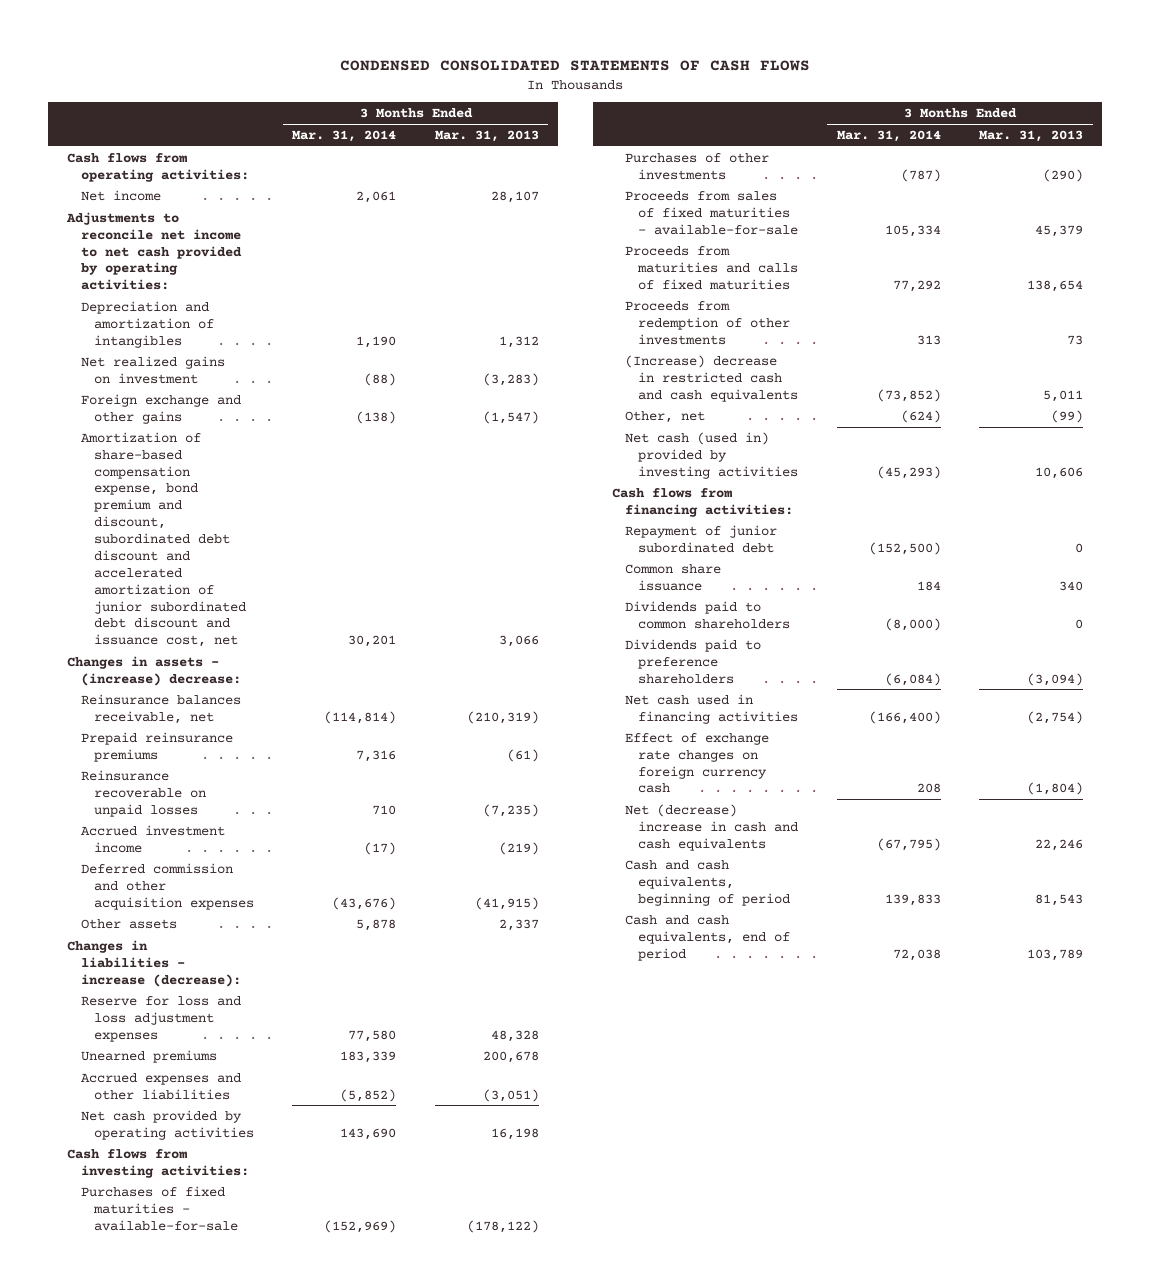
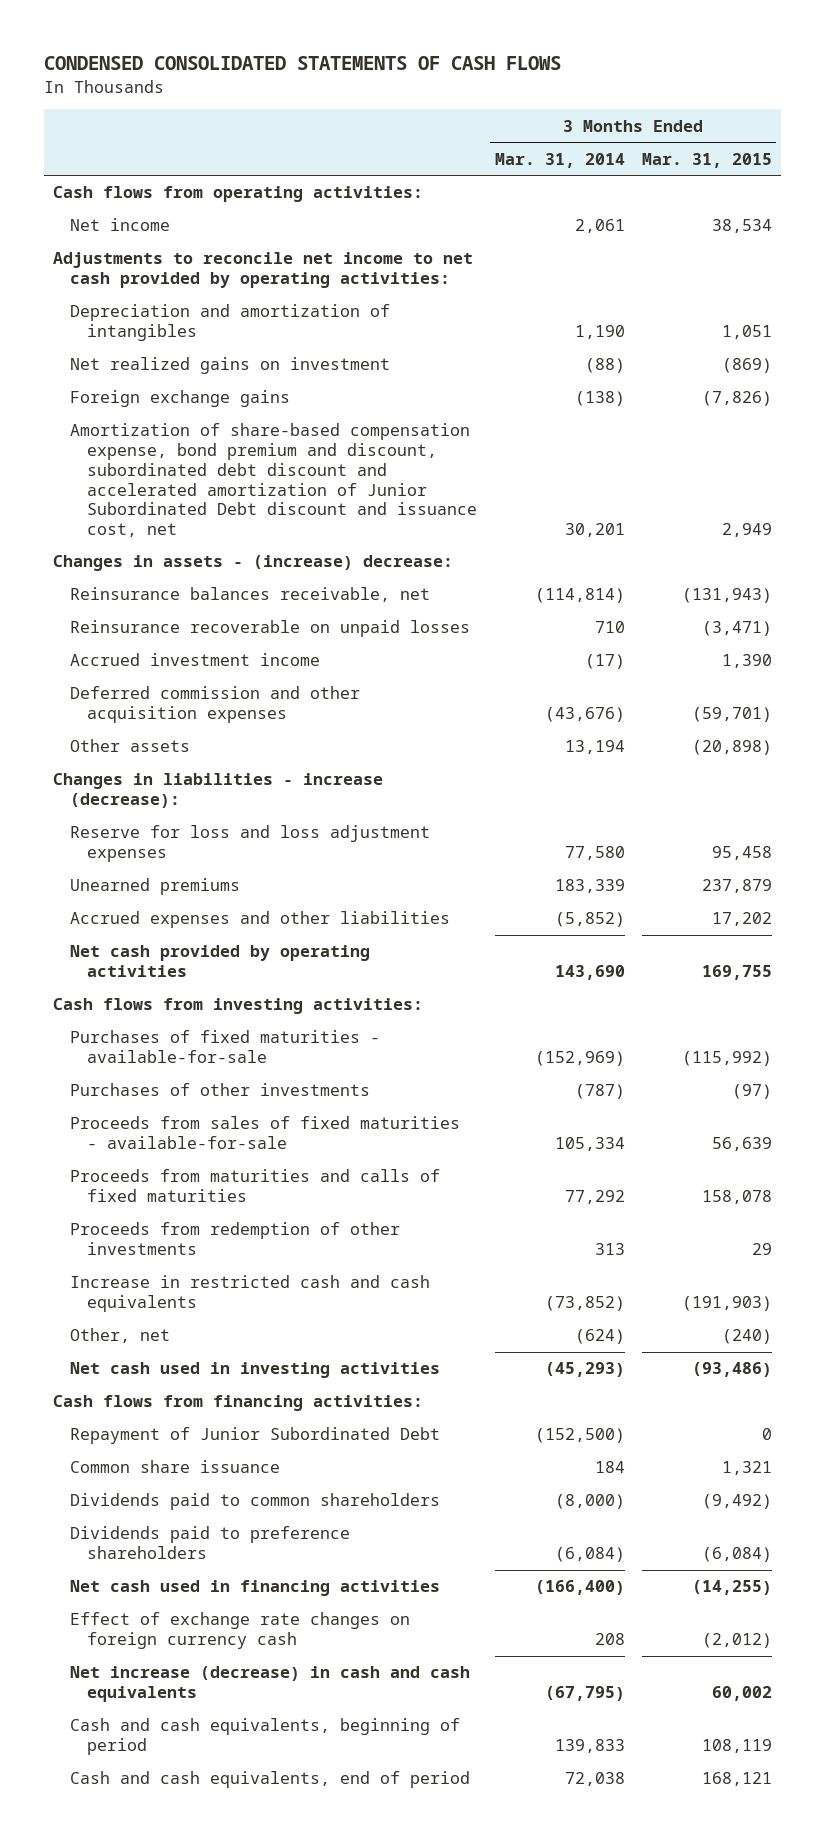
- | 3 Months Ended Mar. 31, 2014 | 3 Months Ended Mar. 31, 2013
+ | 3 Months Ended Mar. 31, 2014 | 3 Months Ended Mar. 31, 2015
- Foreign exchange and other gains | (138) | (1,547)
- Amortization of share-based compensation expense, bond premium and discount, subordinated debt discount and accelerated amortization of junior subordinated debt discount and issuance cost, net | 30,201 | 3,066
+ Foreign exchange gains | (138) | (7,826)
+ Amortization of share-based compensation expense, bond premium and discount, subordinated debt discount and accelerated amortization of Junior Subordinated Debt discount and issuance cost, net | 30,201 | 2,949
- Prepaid reinsurance premiums | 7,316 | (61)
- Other assets | 5,878 | 2,337
+ Other assets | 13,194 | (20,898)
- (Increase) decrease in restricted cash and cash equivalents | (73,852) | 5,011
+ Increase in restricted cash and cash equivalents | (73,852) | (191,903)
- Net cash (used in) provided by investing activities | (45,293) | 10,606
+ Net cash used in investing activities | (45,293) | (93,486)
- Repayment of junior subordinated debt | (152,500) | 0
+ Repayment of Junior Subordinated Debt | (152,500) | 0
- Net (decrease) increase in cash and cash equivalents | (67,795) | 22,246
+ Net increase (decrease) in cash and cash equivalents | (67,795) | 60,002

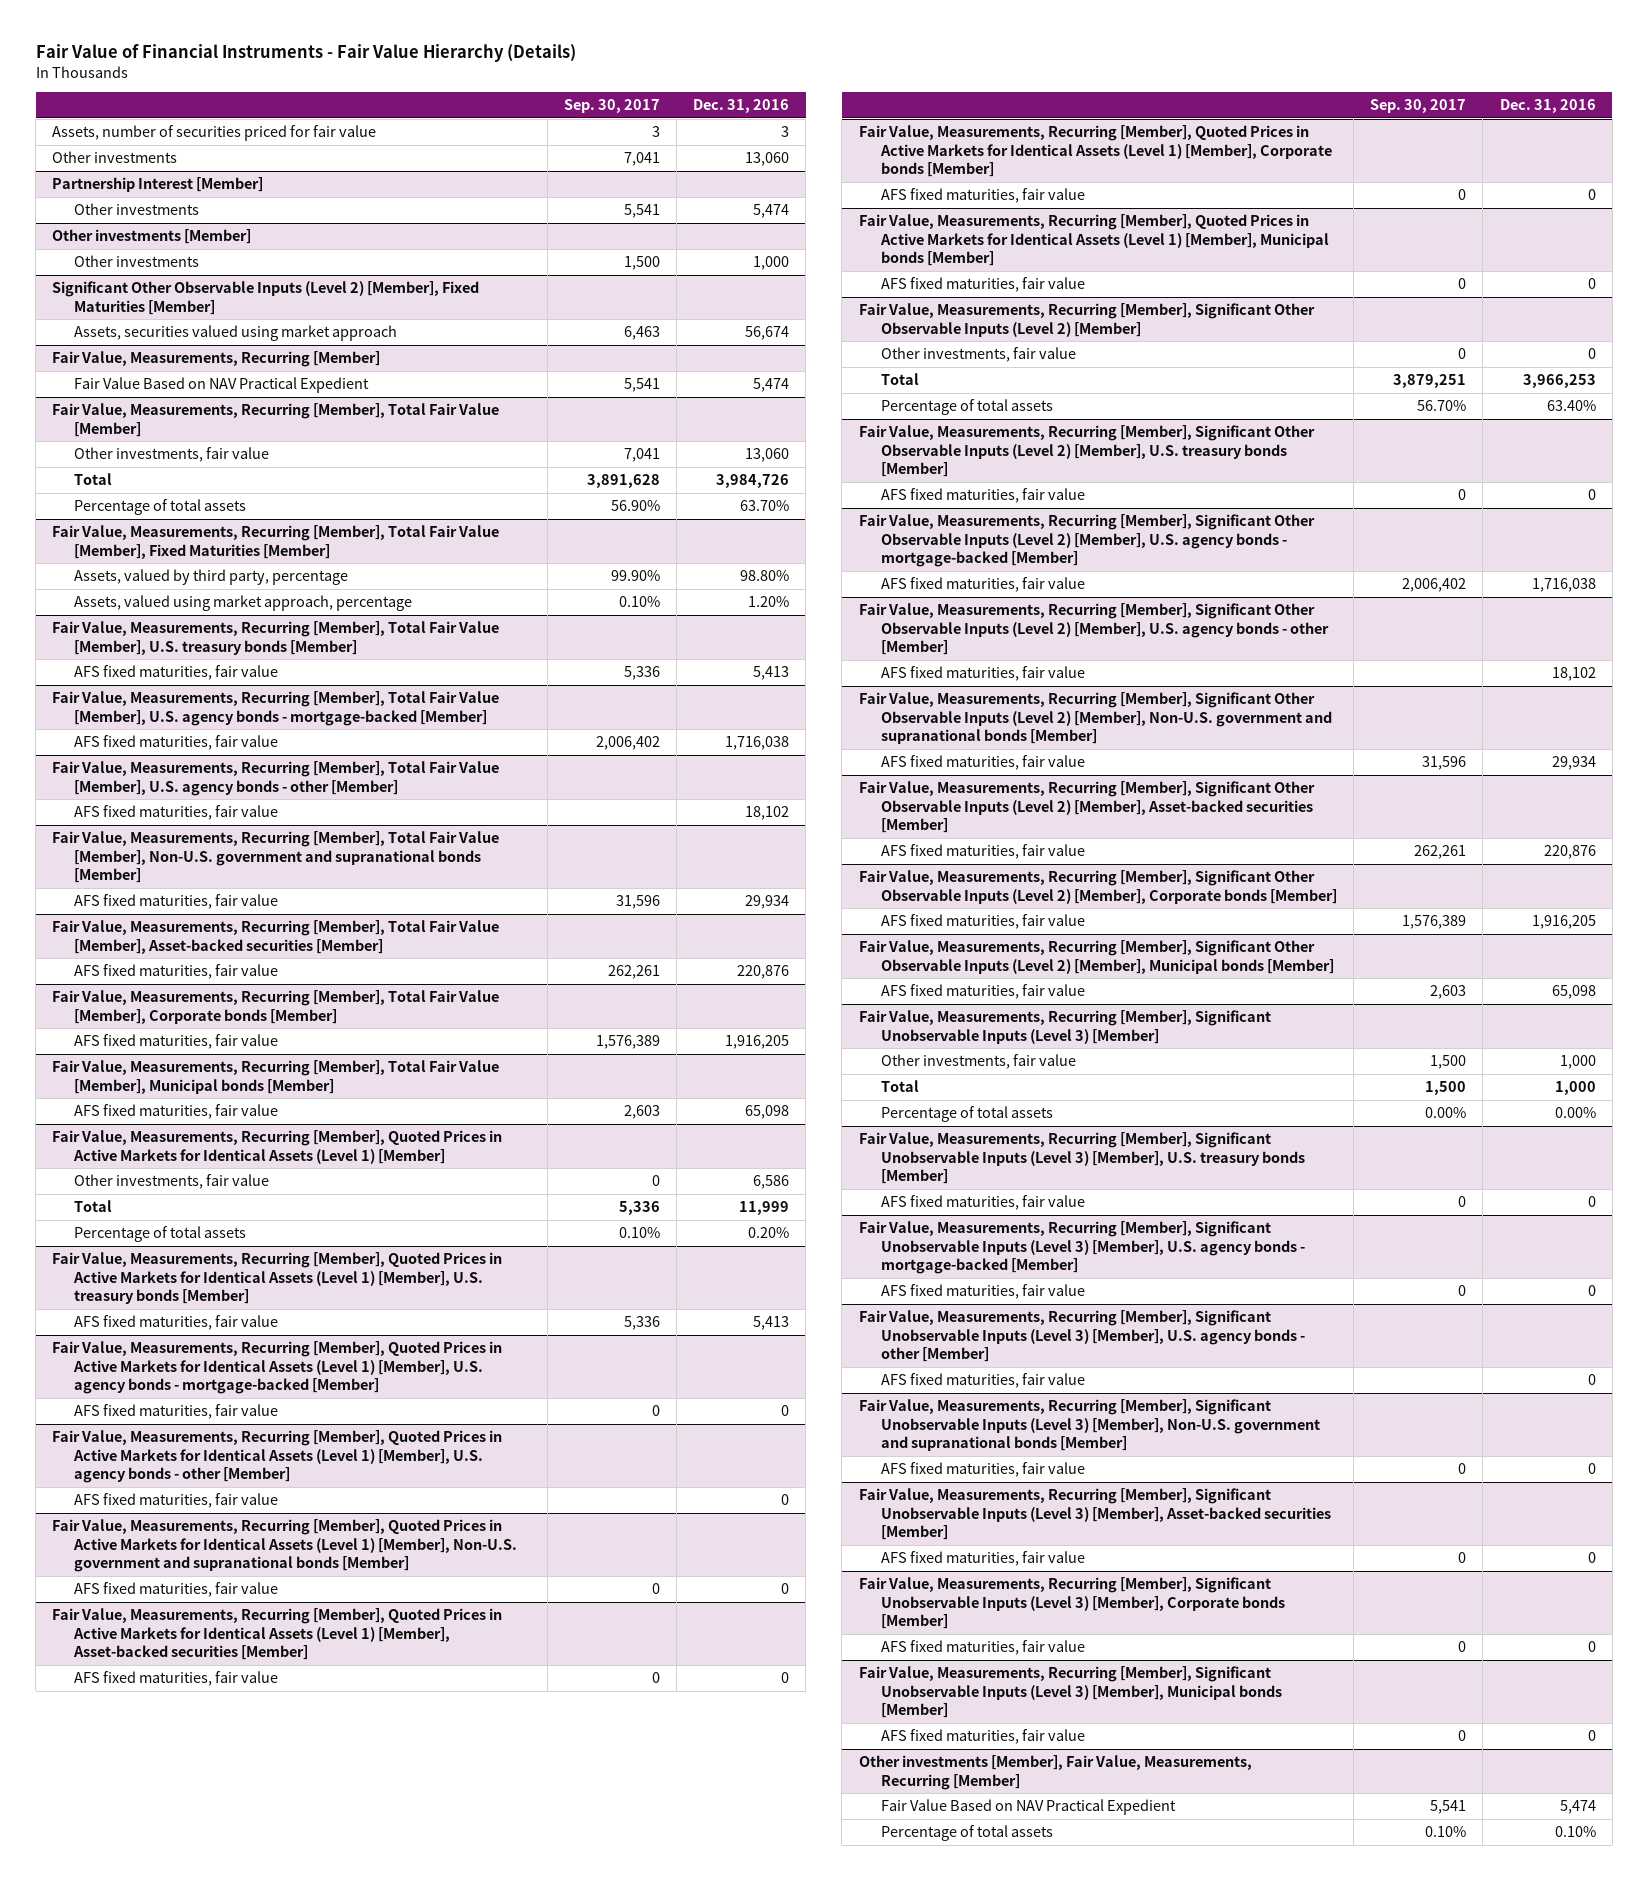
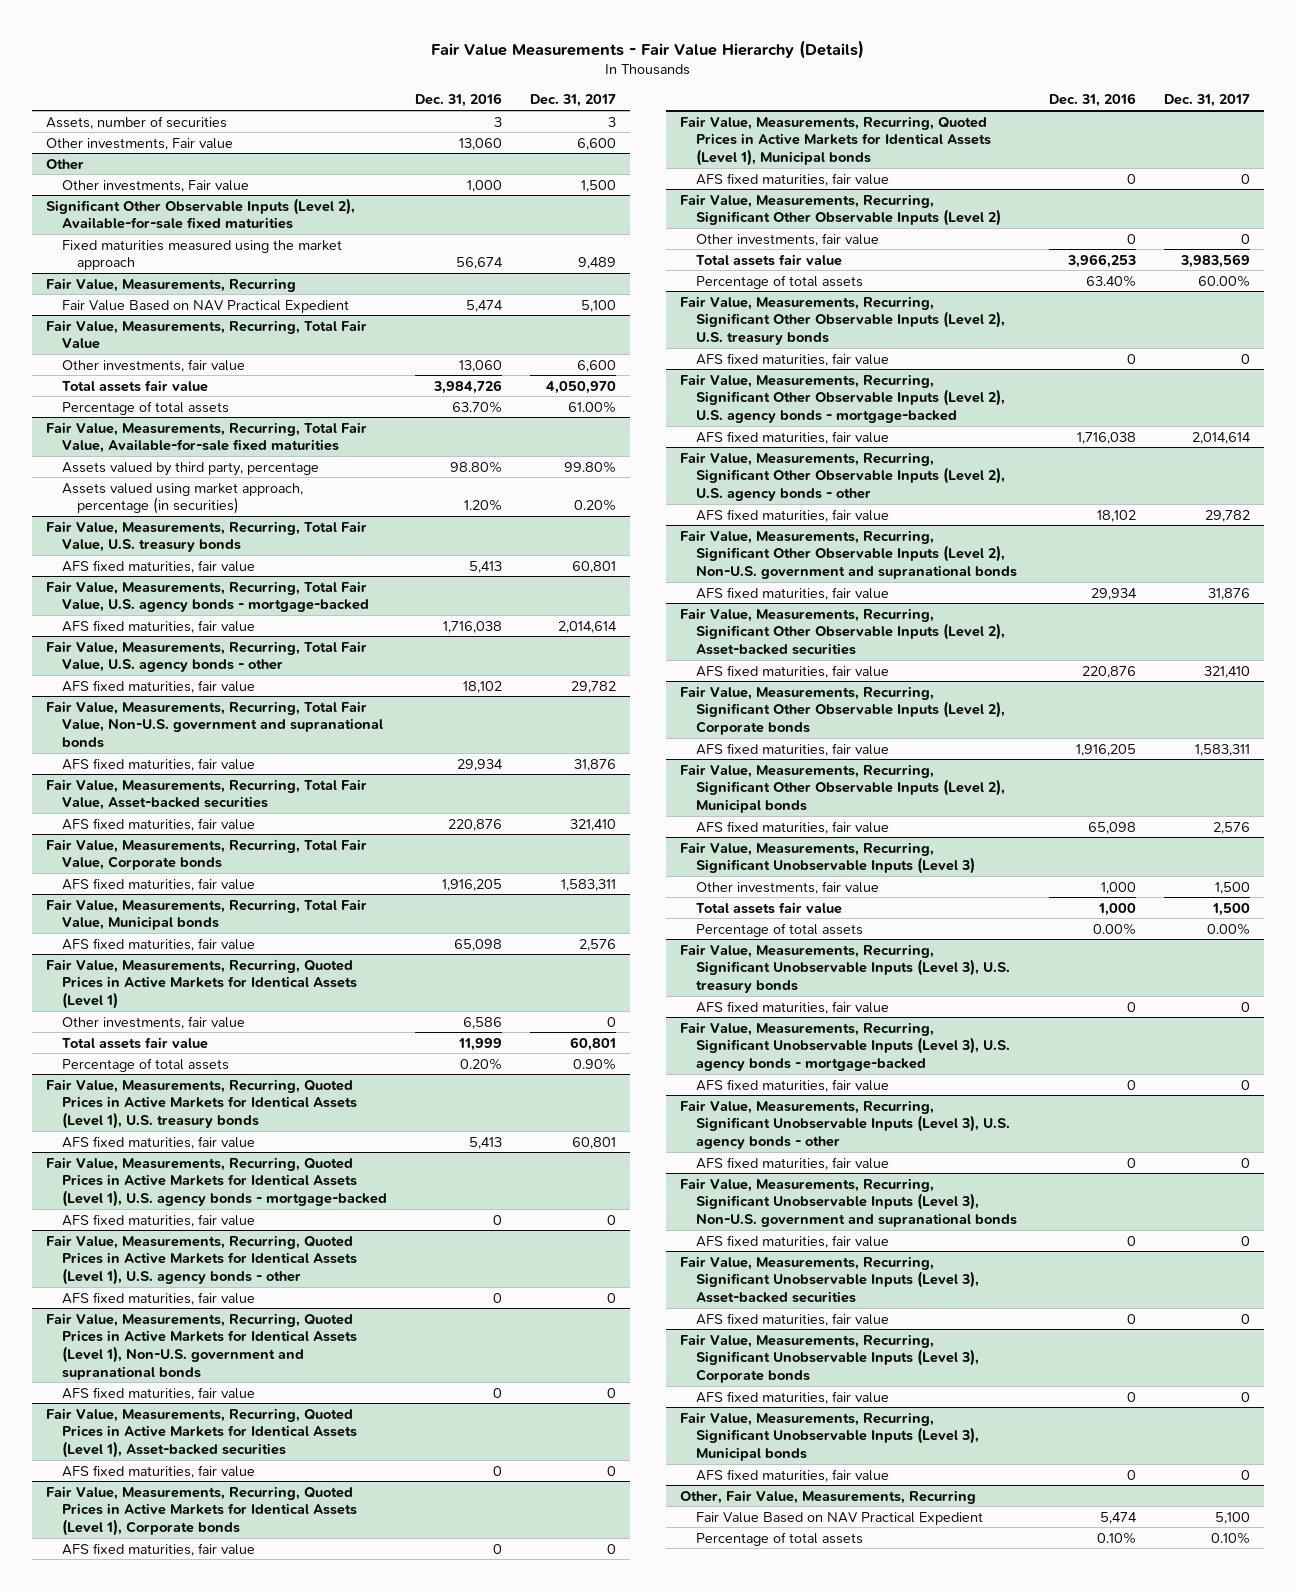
- Fair Value of Financial Instruments - Fair Value Hierarchy (Details)
+ Fair Value Measurements - Fair Value Hierarchy (Details)
- | Sep. 30, 2017 | Dec. 31, 2016
+ | Dec. 31, 2016 | Dec. 31, 2017
- Assets, number of securities priced for fair value | 3 | 3
- Other investments | 7,041 | 13,060
- Partnership Interest [Member]
- Other investments | 5,541 | 5,474
- Other investments [Member]
- Other investments | 1,500 | 1,000
- Significant Other Observable Inputs (Level 2) [Member], Fixed Maturities [Member]
- Assets, securities valued using market approach | 6,463 | 56,674
- Fair Value, Measurements, Recurring [Member]
+ Assets, number of securities | 3 | 3
+ Other investments, Fair value | 13,060 | 6,600
+ Other
+ Other investments, Fair value | 1,000 | 1,500
+ Significant Other Observable Inputs (Level 2), Available-for-sale fixed maturities
+ Fixed maturities measured using the market approach | 56,674 | 9,489
+ Fair Value, Measurements, Recurring
- Fair Value, Measurements, Recurring [Member], Total Fair Value [Member]
+ Fair Value, Measurements, Recurring, Total Fair Value
- Total | 3,891,628 | 3,984,726
+ Total assets fair value | 3,984,726 | 4,050,970
- Fair Value, Measurements, Recurring [Member], Total Fair Value [Member], Fixed Maturities [Member]
- Assets, valued by third party, percentage | 99.90% | 98.80%
- Assets, valued using market approach, percentage | 0.10% | 1.20%
- Fair Value, Measurements, Recurring [Member], Total Fair Value [Member], U.S. treasury bonds [Member]
+ Fair Value, Measurements, Recurring, Total Fair Value, Available-for-sale fixed maturities
+ Assets valued by third party, percentage | 98.80% | 99.80%
+ Assets valued using market approach, percentage (in securities) | 1.20% | 0.20%
+ Fair Value, Measurements, Recurring, Total Fair Value, U.S. treasury bonds
- Fair Value, Measurements, Recurring [Member], Total Fair Value [Member], U.S. agency bonds - mortgage-backed [Member]
+ Fair Value, Measurements, Recurring, Total Fair Value, U.S. agency bonds - mortgage-backed
- Fair Value, Measurements, Recurring [Member], Total Fair Value [Member], U.S. agency bonds - other [Member]
+ Fair Value, Measurements, Recurring, Total Fair Value, U.S. agency bonds - other
- Fair Value, Measurements, Recurring [Member], Total Fair Value [Member], Non-U.S. government and supranational bonds [Member]
+ Fair Value, Measurements, Recurring, Total Fair Value, Non-U.S. government and supranational bonds
- Fair Value, Measurements, Recurring [Member], Total Fair Value [Member], Asset-backed securities [Member]
+ Fair Value, Measurements, Recurring, Total Fair Value, Asset-backed securities
- Fair Value, Measurements, Recurring [Member], Total Fair Value [Member], Corporate bonds [Member]
+ Fair Value, Measurements, Recurring, Total Fair Value, Corporate bonds
- Fair Value, Measurements, Recurring [Member], Total Fair Value [Member], Municipal bonds [Member]
+ Fair Value, Measurements, Recurring, Total Fair Value, Municipal bonds
- Fair Value, Measurements, Recurring [Member], Quoted Prices in Active Markets for Identical Assets (Level 1) [Member]
+ Fair Value, Measurements, Recurring, Quoted Prices in Active Markets for Identical Assets (Level 1)
- Total | 5,336 | 11,999
+ Total assets fair value | 11,999 | 60,801
- Fair Value, Measurements, Recurring [Member], Quoted Prices in Active Markets for Identical Assets (Level 1) [Member], U.S. treasury bonds [Member]
+ Fair Value, Measurements, Recurring, Quoted Prices in Active Markets for Identical Assets (Level 1), U.S. treasury bonds
- Fair Value, Measurements, Recurring [Member], Quoted Prices in Active Markets for Identical Assets (Level 1) [Member], U.S. agency bonds - mortgage-backed [Member]
+ Fair Value, Measurements, Recurring, Quoted Prices in Active Markets for Identical Assets (Level 1), U.S. agency bonds - mortgage-backed
- Fair Value, Measurements, Recurring [Member], Quoted Prices in Active Markets for Identical Assets (Level 1) [Member], U.S. agency bonds - other [Member]
+ Fair Value, Measurements, Recurring, Quoted Prices in Active Markets for Identical Assets (Level 1), U.S. agency bonds - other
- Fair Value, Measurements, Recurring [Member], Quoted Prices in Active Markets for Identical Assets (Level 1) [Member], Non-U.S. government and supranational bonds [Member]
+ Fair Value, Measurements, Recurring, Quoted Prices in Active Markets for Identical Assets (Level 1), Non-U.S. government and supranational bonds
- Fair Value, Measurements, Recurring [Member], Quoted Prices in Active Markets for Identical Assets (Level 1) [Member], Asset-backed securities [Member]
+ Fair Value, Measurements, Recurring, Quoted Prices in Active Markets for Identical Assets (Level 1), Asset-backed securities
- Fair Value, Measurements, Recurring [Member], Quoted Prices in Active Markets for Identical Assets (Level 1) [Member], Corporate bonds [Member]
+ Fair Value, Measurements, Recurring, Quoted Prices in Active Markets for Identical Assets (Level 1), Corporate bonds
- Fair Value, Measurements, Recurring [Member], Quoted Prices in Active Markets for Identical Assets (Level 1) [Member], Municipal bonds [Member]
+ Fair Value, Measurements, Recurring, Quoted Prices in Active Markets for Identical Assets (Level 1), Municipal bonds
- Fair Value, Measurements, Recurring [Member], Significant Other Observable Inputs (Level 2) [Member]
+ Fair Value, Measurements, Recurring, Significant Other Observable Inputs (Level 2)
- Total | 3,879,251 | 3,966,253
+ Total assets fair value | 3,966,253 | 3,983,569
- Fair Value, Measurements, Recurring [Member], Significant Other Observable Inputs (Level 2) [Member], U.S. treasury bonds [Member]
+ Fair Value, Measurements, Recurring, Significant Other Observable Inputs (Level 2), U.S. treasury bonds
- Fair Value, Measurements, Recurring [Member], Significant Other Observable Inputs (Level 2) [Member], U.S. agency bonds - mortgage-backed [Member]
+ Fair Value, Measurements, Recurring, Significant Other Observable Inputs (Level 2), U.S. agency bonds - mortgage-backed
- Fair Value, Measurements, Recurring [Member], Significant Other Observable Inputs (Level 2) [Member], U.S. agency bonds - other [Member]
+ Fair Value, Measurements, Recurring, Significant Other Observable Inputs (Level 2), U.S. agency bonds - other
- Fair Value, Measurements, Recurring [Member], Significant Other Observable Inputs (Level 2) [Member], Non-U.S. government and supranational bonds [Member]
+ Fair Value, Measurements, Recurring, Significant Other Observable Inputs (Level 2), Non-U.S. government and supranational bonds
- Fair Value, Measurements, Recurring [Member], Significant Other Observable Inputs (Level 2) [Member], Asset-backed securities [Member]
+ Fair Value, Measurements, Recurring, Significant Other Observable Inputs (Level 2), Asset-backed securities
- Fair Value, Measurements, Recurring [Member], Significant Other Observable Inputs (Level 2) [Member], Corporate bonds [Member]
+ Fair Value, Measurements, Recurring, Significant Other Observable Inputs (Level 2), Corporate bonds
- Fair Value, Measurements, Recurring [Member], Significant Other Observable Inputs (Level 2) [Member], Municipal bonds [Member]
+ Fair Value, Measurements, Recurring, Significant Other Observable Inputs (Level 2), Municipal bonds
- Fair Value, Measurements, Recurring [Member], Significant Unobservable Inputs (Level 3) [Member]
+ Fair Value, Measurements, Recurring, Significant Unobservable Inputs (Level 3)
- Total | 1,500 | 1,000
+ Total assets fair value | 1,000 | 1,500
- Fair Value, Measurements, Recurring [Member], Significant Unobservable Inputs (Level 3) [Member], U.S. treasury bonds [Member]
+ Fair Value, Measurements, Recurring, Significant Unobservable Inputs (Level 3), U.S. treasury bonds
- Fair Value, Measurements, Recurring [Member], Significant Unobservable Inputs (Level 3) [Member], U.S. agency bonds - mortgage-backed [Member]
+ Fair Value, Measurements, Recurring, Significant Unobservable Inputs (Level 3), U.S. agency bonds - mortgage-backed
- Fair Value, Measurements, Recurring [Member], Significant Unobservable Inputs (Level 3) [Member], U.S. agency bonds - other [Member]
+ Fair Value, Measurements, Recurring, Significant Unobservable Inputs (Level 3), U.S. agency bonds - other
- Fair Value, Measurements, Recurring [Member], Significant Unobservable Inputs (Level 3) [Member], Non-U.S. government and supranational bonds [Member]
+ Fair Value, Measurements, Recurring, Significant Unobservable Inputs (Level 3), Non-U.S. government and supranational bonds
- Fair Value, Measurements, Recurring [Member], Significant Unobservable Inputs (Level 3) [Member], Asset-backed securities [Member]
+ Fair Value, Measurements, Recurring, Significant Unobservable Inputs (Level 3), Asset-backed securities
- Fair Value, Measurements, Recurring [Member], Significant Unobservable Inputs (Level 3) [Member], Corporate bonds [Member]
+ Fair Value, Measurements, Recurring, Significant Unobservable Inputs (Level 3), Corporate bonds
- Fair Value, Measurements, Recurring [Member], Significant Unobservable Inputs (Level 3) [Member], Municipal bonds [Member]
+ Fair Value, Measurements, Recurring, Significant Unobservable Inputs (Level 3), Municipal bonds
- Other investments [Member], Fair Value, Measurements, Recurring [Member]
+ Other, Fair Value, Measurements, Recurring

